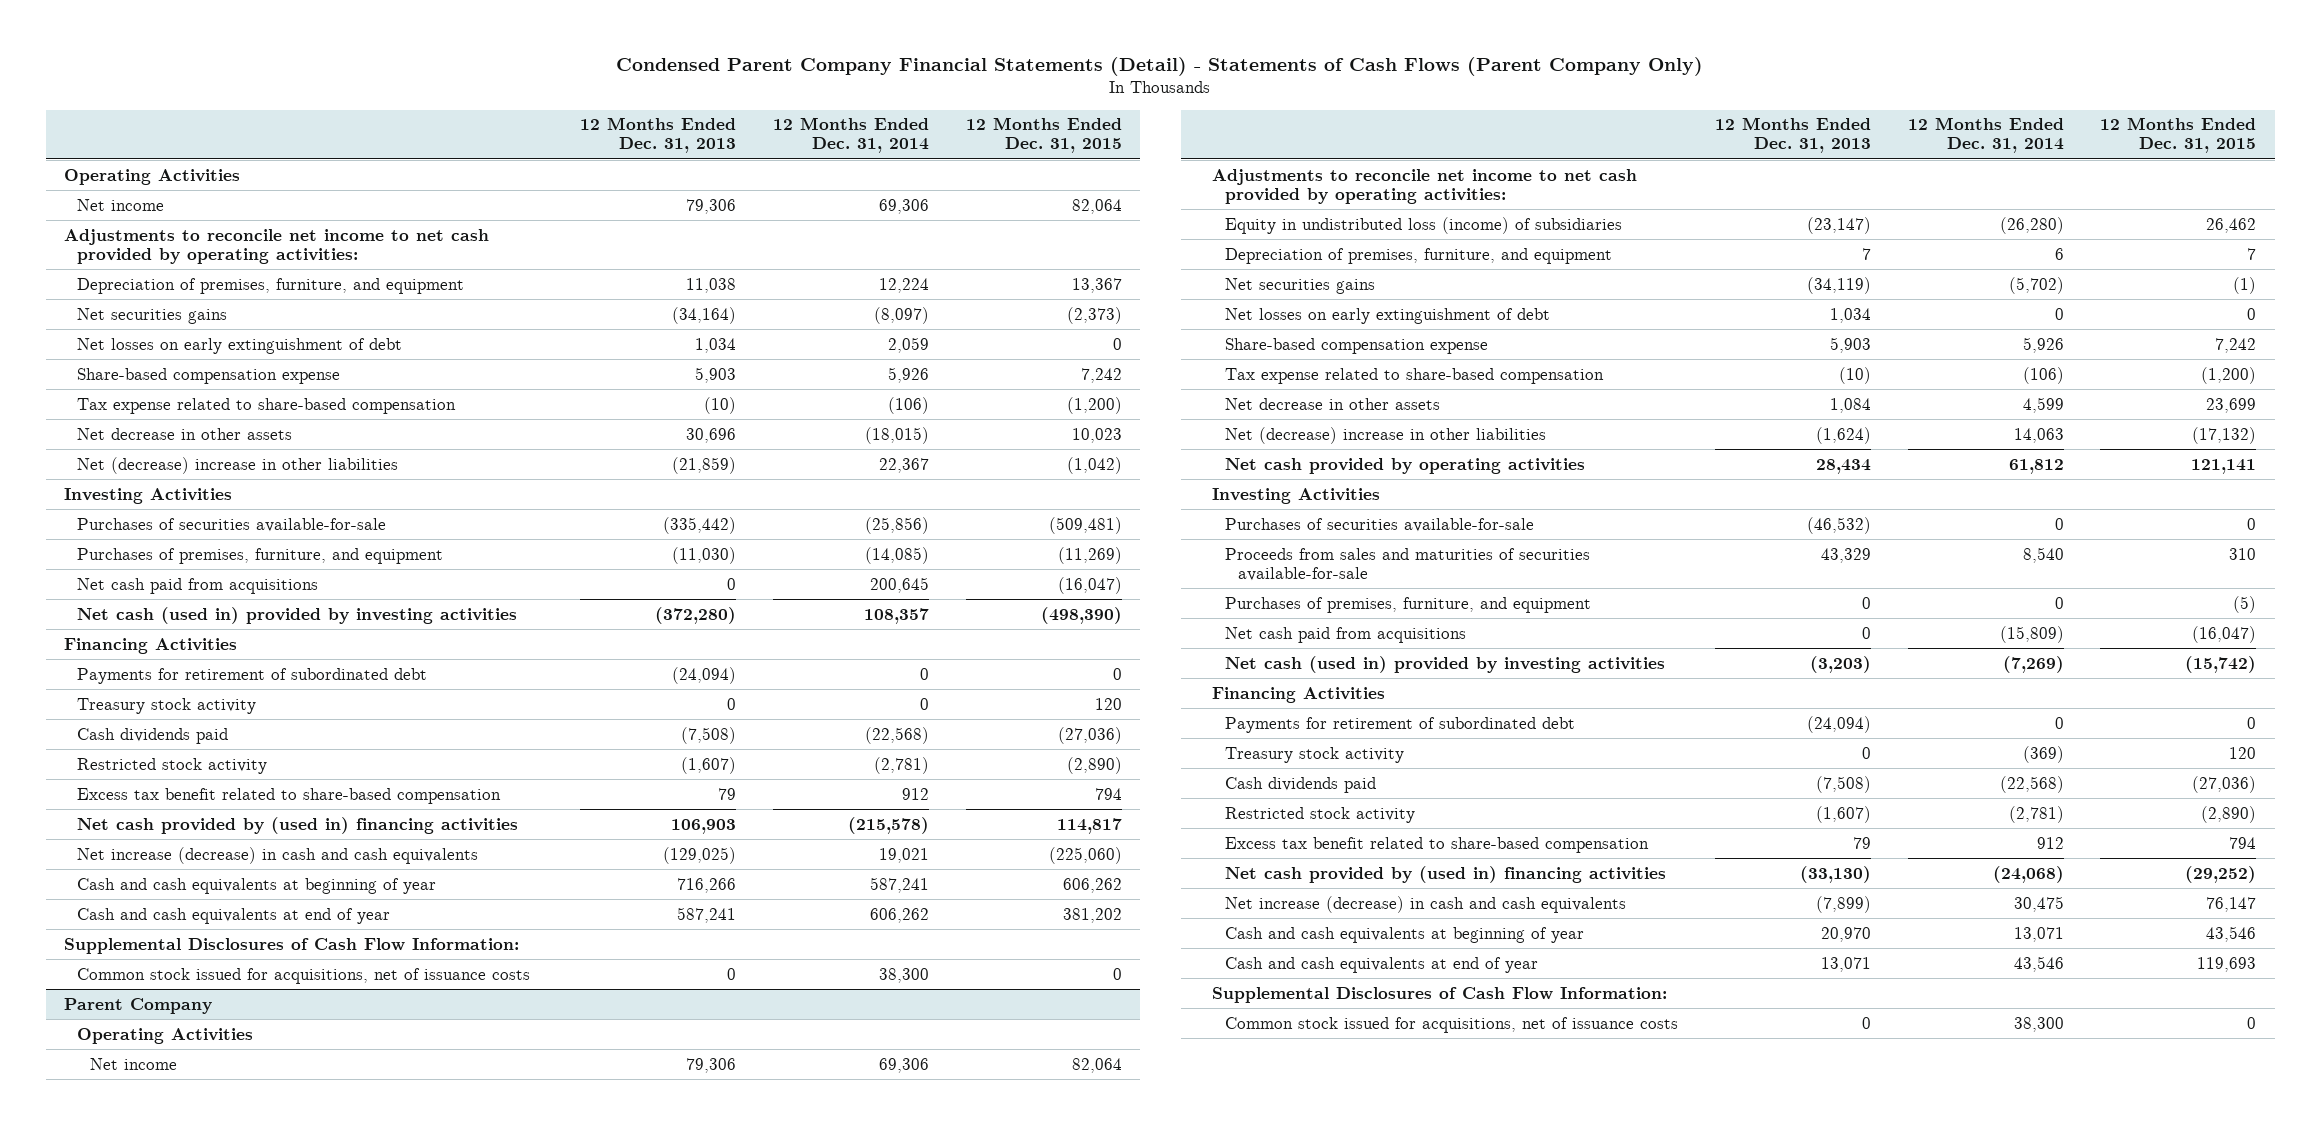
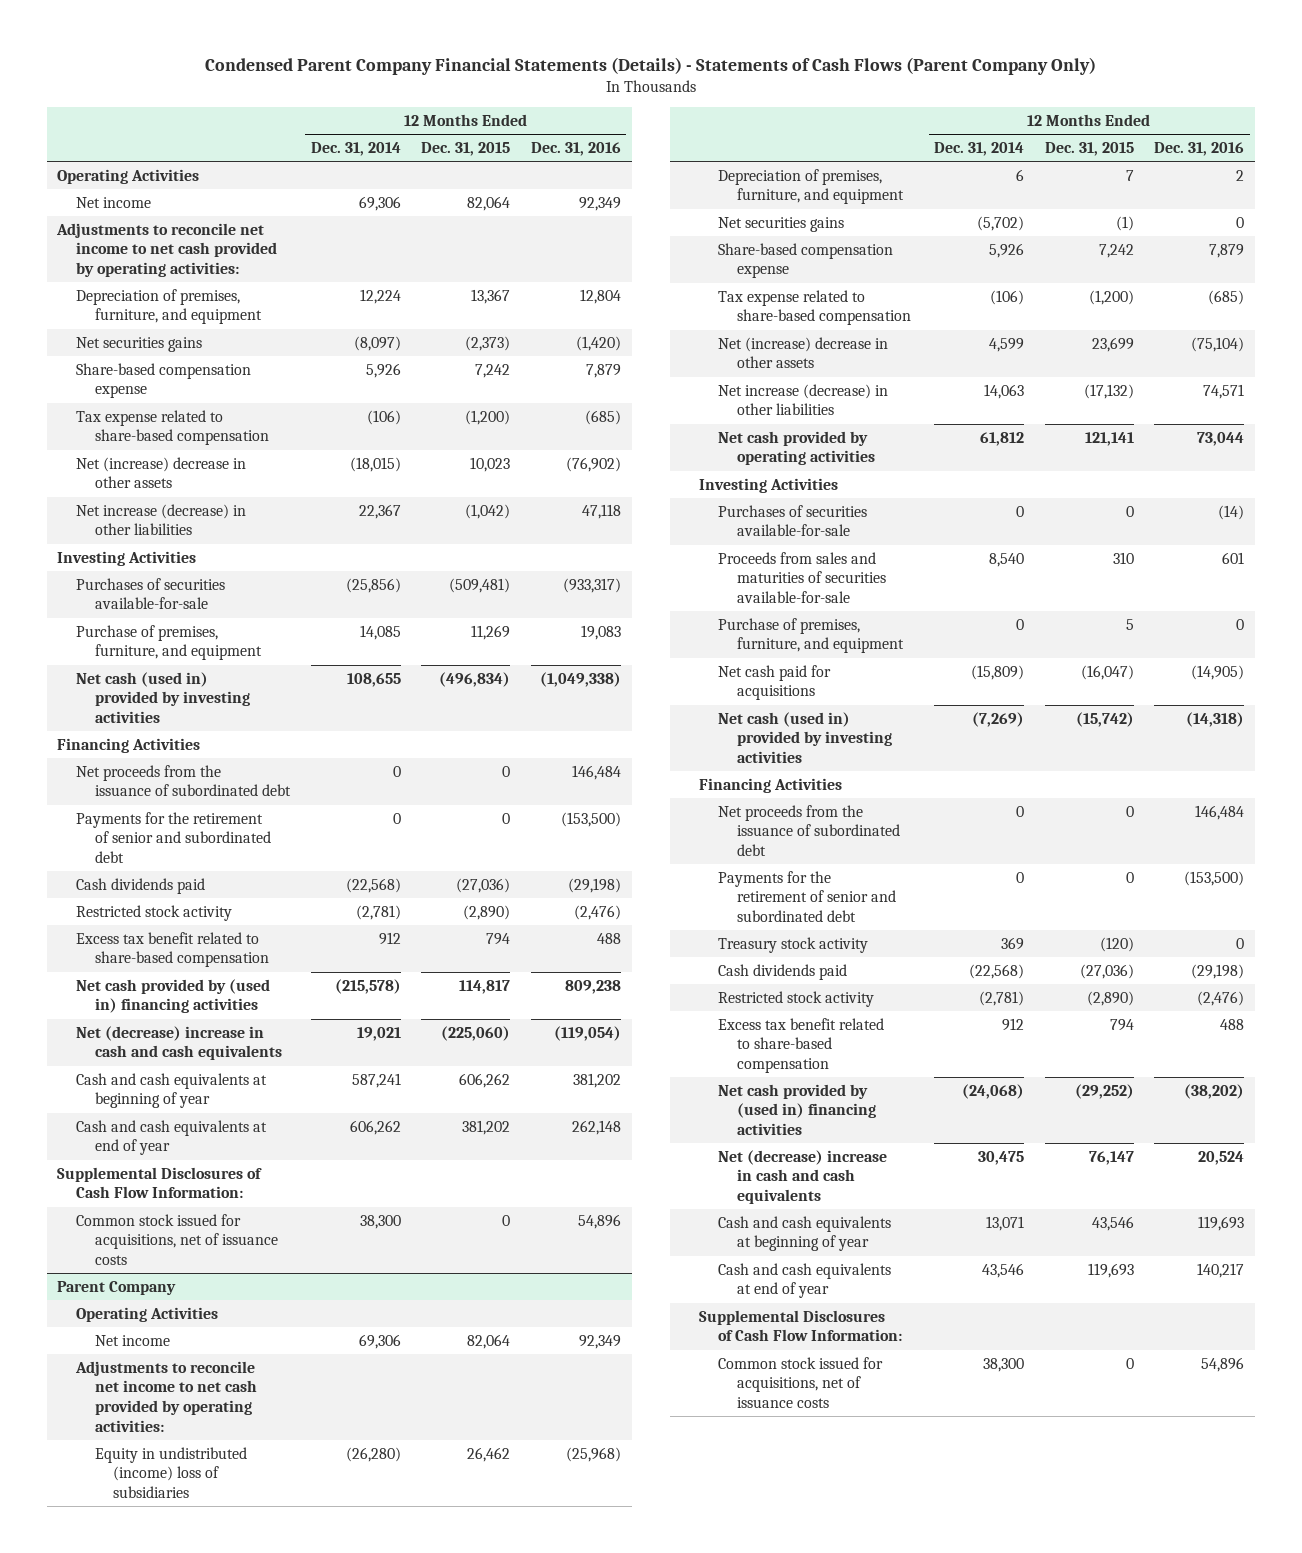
- Condensed Parent Company Financial Statements (Detail) - Statements of Cash Flows (Parent Company Only)
+ Condensed Parent Company Financial Statements (Details) - Statements of Cash Flows (Parent Company Only)
- | 12 Months Ended Dec. 31, 2013 | 12 Months Ended Dec. 31, 2014 | 12 Months Ended Dec. 31, 2015
+ | 12 Months Ended Dec. 31, 2014 | 12 Months Ended Dec. 31, 2015 | 12 Months Ended Dec. 31, 2016
- Net losses on early extinguishment of debt | 1,034 | 2,059 | 0
- Net decrease in other assets | 30,696 | (18,015) | 10,023
- Net (decrease) increase in other liabilities | (21,859) | 22,367 | (1,042)
+ Net (increase) decrease in other assets | (18,015) | 10,023 | (76,902)
+ Net increase (decrease) in other liabilities | 22,367 | (1,042) | 47,118
- Purchases of premises, furniture, and equipment | (11,030) | (14,085) | (11,269)
- Net cash paid from acquisitions | 0 | 200,645 | (16,047)
- Net cash (used in) provided by investing activities | (372,280) | 108,357 | (498,390)
+ Purchase of premises, furniture, and equipment | 14,085 | 11,269 | 19,083
+ Net cash (used in) provided by investing activities | 108,655 | (496,834) | (1,049,338)
- Payments for retirement of subordinated debt | (24,094) | 0 | 0
- Treasury stock activity | 0 | 0 | 120
+ Net proceeds from the issuance of subordinated debt | 0 | 0 | 146,484
+ Payments for the retirement of senior and subordinated debt | 0 | 0 | (153,500)
- Net increase (decrease) in cash and cash equivalents | (129,025) | 19,021 | (225,060)
+ Net (decrease) increase in cash and cash equivalents | 19,021 | (225,060) | (119,054)
@ Parent Company
- Equity in undistributed loss (income) of subsidiaries | (23,147) | (26,280) | 26,462
+ Equity in undistributed (income) loss of subsidiaries | (26,280) | 26,462 | (25,968)
- Net losses on early extinguishment of debt | 1,034 | 0 | 0
- Net decrease in other assets | 1,084 | 4,599 | 23,699
- Net (decrease) increase in other liabilities | (1,624) | 14,063 | (17,132)
+ Net (increase) decrease in other assets | 4,599 | 23,699 | (75,104)
+ Net increase (decrease) in other liabilities | 14,063 | (17,132) | 74,571
- Purchases of premises, furniture, and equipment | 0 | 0 | (5)
- Net cash paid from acquisitions | 0 | (15,809) | (16,047)
+ Purchase of premises, furniture, and equipment | 0 | 5 | 0
+ Net cash paid for acquisitions | (15,809) | (16,047) | (14,905)
- Payments for retirement of subordinated debt | (24,094) | 0 | 0
- Treasury stock activity | 0 | (369) | 120
+ Net proceeds from the issuance of subordinated debt | 0 | 0 | 146,484
+ Payments for the retirement of senior and subordinated debt | 0 | 0 | (153,500)
+ Treasury stock activity | 369 | (120) | 0
- Net increase (decrease) in cash and cash equivalents | (7,899) | 30,475 | 76,147
+ Net (decrease) increase in cash and cash equivalents | 30,475 | 76,147 | 20,524

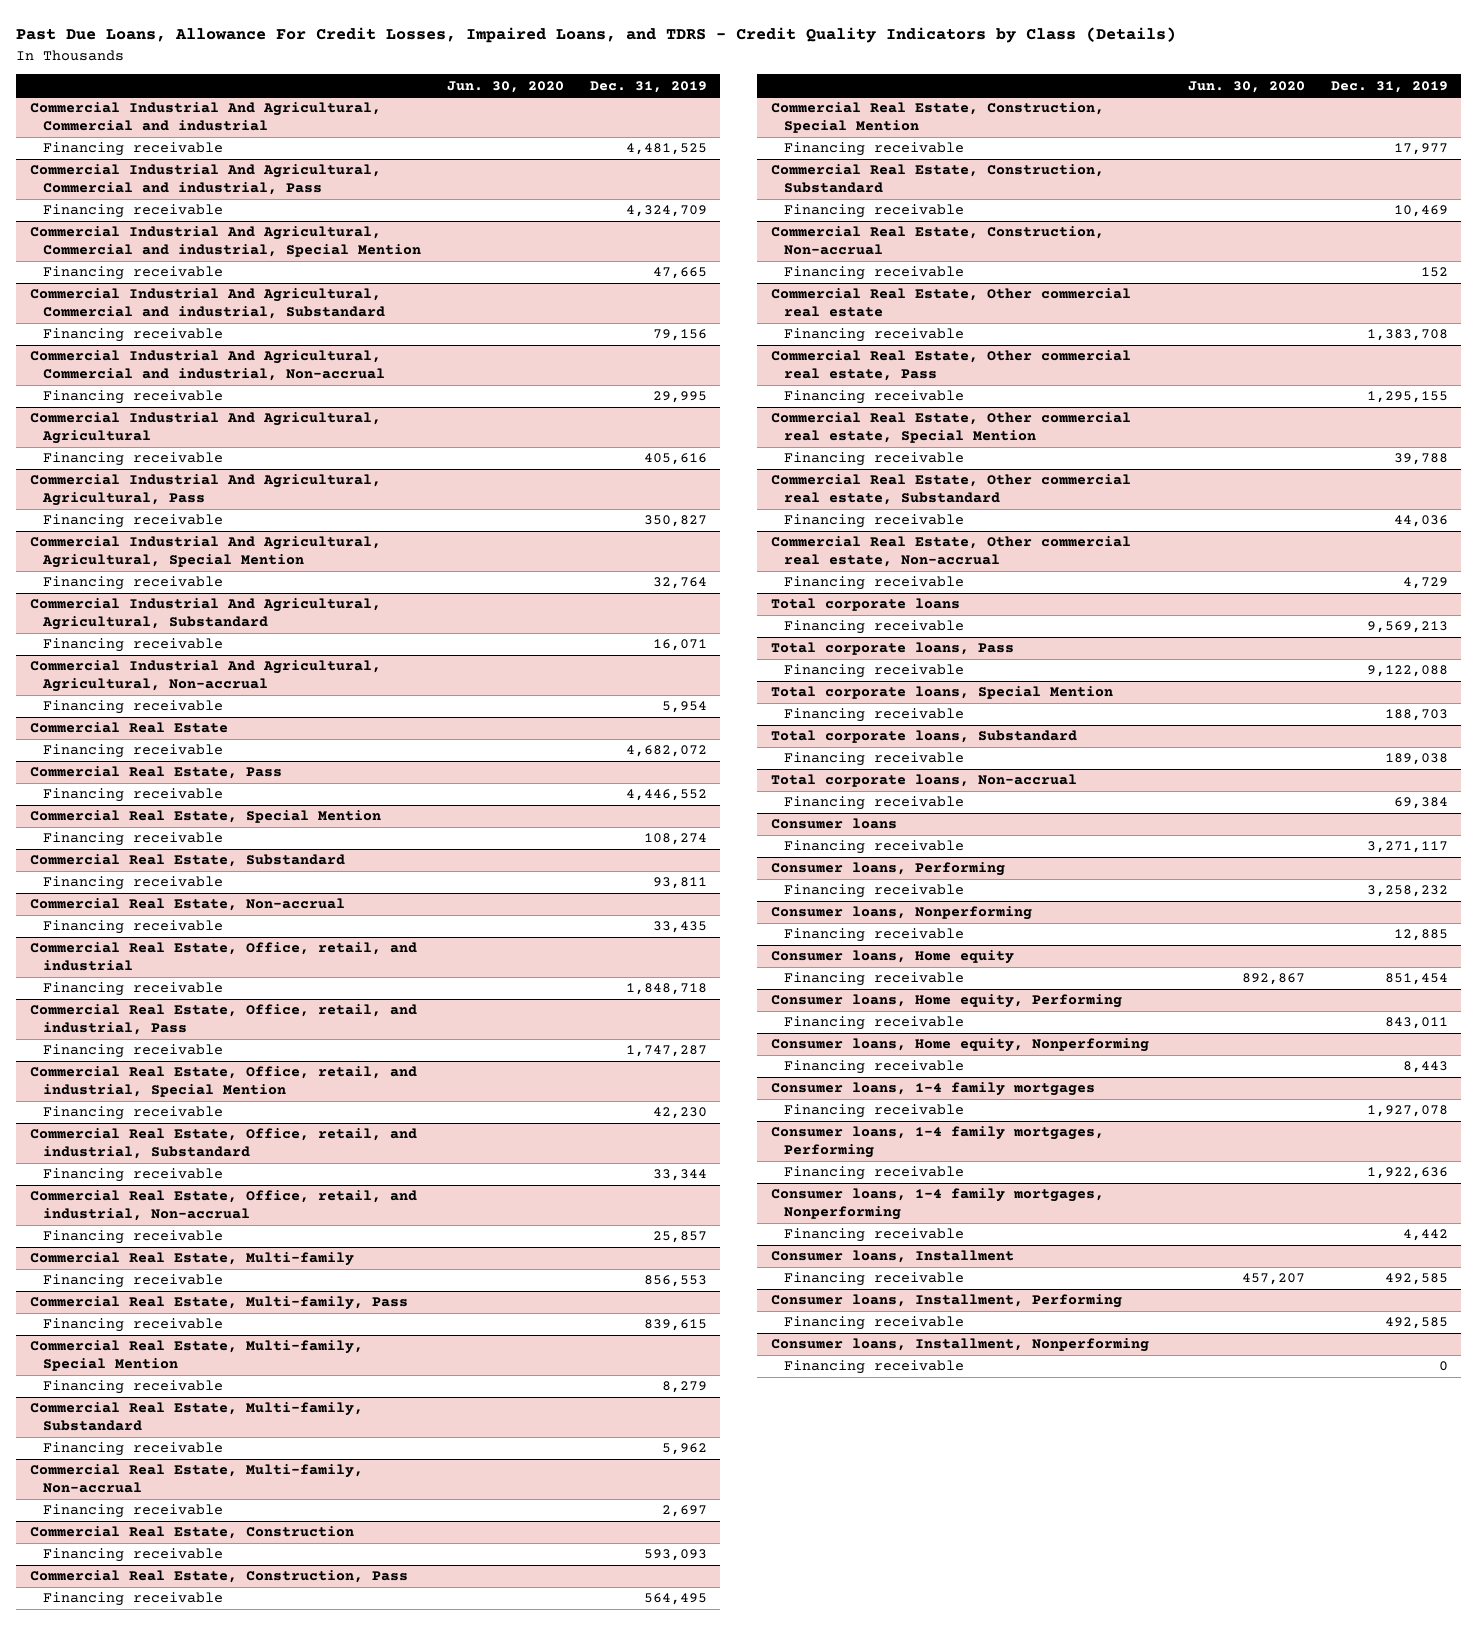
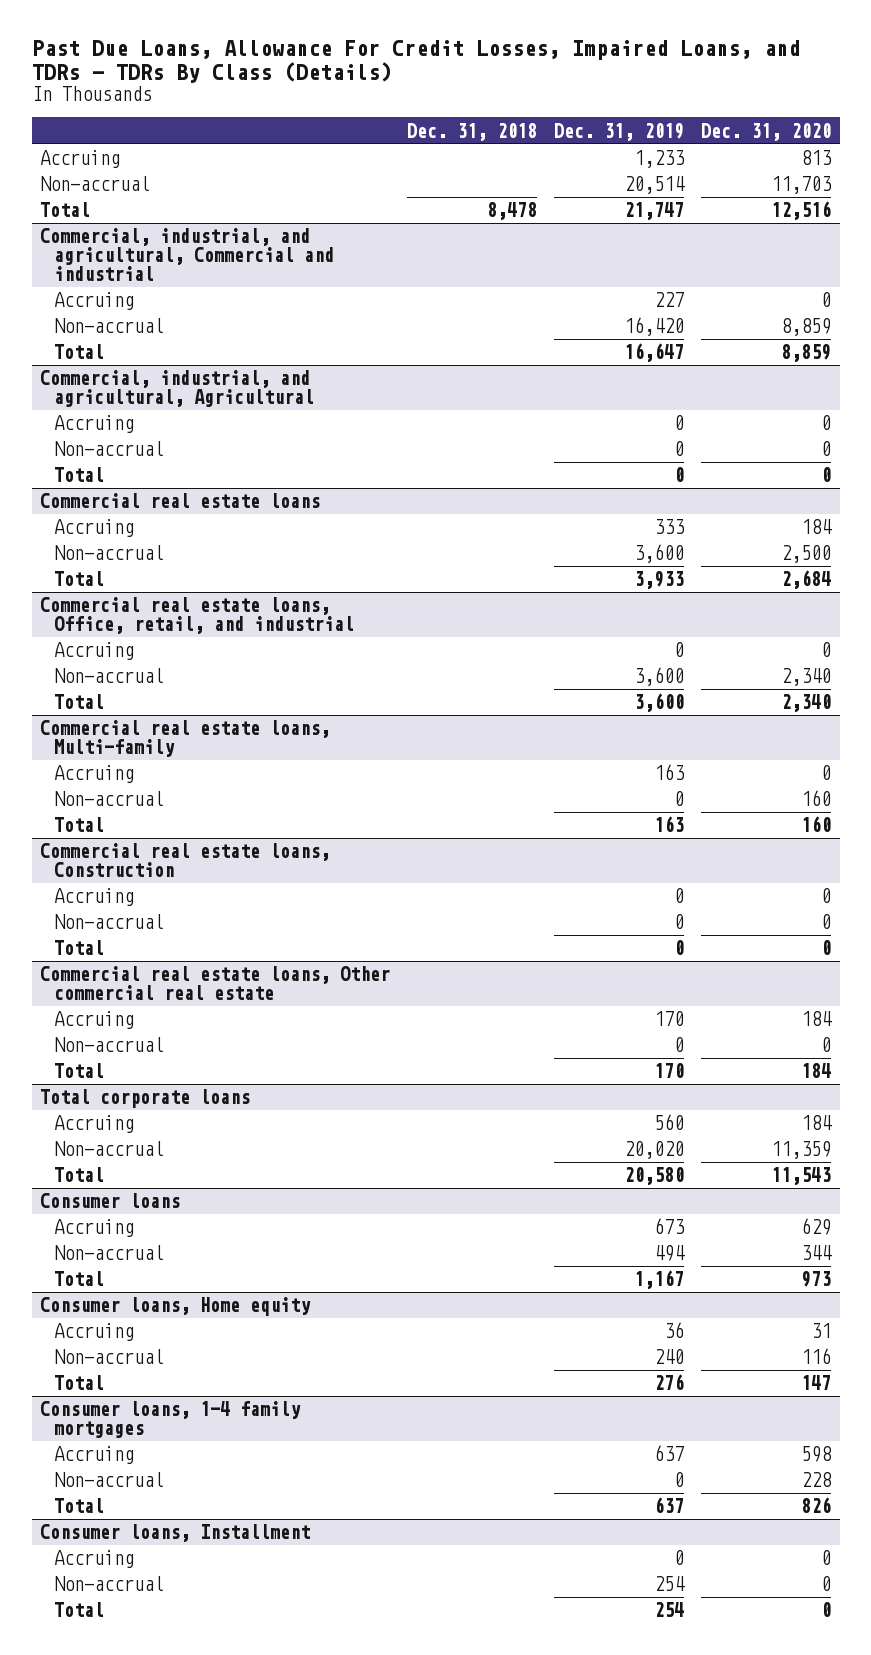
- Past Due Loans, Allowance For Credit Losses, Impaired Loans, and TDRS - Credit Quality Indicators by Class (Details)
+ Past Due Loans, Allowance For Credit Losses, Impaired Loans, and TDRs - TDRs By Class (Details)
- | Jun. 30, 2020 | Dec. 31, 2019
+ | Dec. 31, 2018 | Dec. 31, 2019 | Dec. 31, 2020
- Commercial Industrial And Agricultural, Commercial and industrial
- Financing receivable | | 4,481,525
- Commercial Industrial And Agricultural, Commercial and industrial, Pass
- Financing receivable | | 4,324,709
- Commercial Industrial And Agricultural, Commercial and industrial, Special Mention
- Financing receivable | | 47,665
- Commercial Industrial And Agricultural, Commercial and industrial, Substandard
- Financing receivable | | 79,156
- Commercial Industrial And Agricultural, Commercial and industrial, Non-accrual
- Financing receivable | | 29,995
- Commercial Industrial And Agricultural, Agricultural
- Financing receivable | | 405,616
- Commercial Industrial And Agricultural, Agricultural, Pass
- Financing receivable | | 350,827
- Commercial Industrial And Agricultural, Agricultural, Special Mention
- Financing receivable | | 32,764
- Commercial Industrial And Agricultural, Agricultural, Substandard
- Financing receivable | | 16,071
- Commercial Industrial And Agricultural, Agricultural, Non-accrual
- Financing receivable | | 5,954
- Commercial Real Estate
- Financing receivable | | 4,682,072
- Commercial Real Estate, Pass
- Financing receivable | | 4,446,552
- Commercial Real Estate, Special Mention
- Financing receivable | | 108,274
- Commercial Real Estate, Substandard
- Financing receivable | | 93,811
- Commercial Real Estate, Non-accrual
- Financing receivable | | 33,435
- Commercial Real Estate, Office, retail, and industrial
- Financing receivable | | 1,848,718
- Commercial Real Estate, Office, retail, and industrial, Pass
- Financing receivable | | 1,747,287
- Commercial Real Estate, Office, retail, and industrial, Special Mention
- Financing receivable | | 42,230
- Commercial Real Estate, Office, retail, and industrial, Substandard
- Financing receivable | | 33,344
- Commercial Real Estate, Office, retail, and industrial, Non-accrual
- Financing receivable | | 25,857
- Commercial Real Estate, Multi-family
- Financing receivable | | 856,553
- Commercial Real Estate, Multi-family, Pass
- Financing receivable | | 839,615
- Commercial Real Estate, Multi-family, Special Mention
- Financing receivable | | 8,279
- Commercial Real Estate, Multi-family, Substandard
- Financing receivable | | 5,962
- Commercial Real Estate, Multi-family, Non-accrual
- Financing receivable | | 2,697
- Commercial Real Estate, Construction
- Financing receivable | | 593,093
- Commercial Real Estate, Construction, Pass
- Financing receivable | | 564,495
- Commercial Real Estate, Construction, Special Mention
- Financing receivable | | 17,977
- Commercial Real Estate, Construction, Substandard
- Financing receivable | | 10,469
- Commercial Real Estate, Construction, Non-accrual
- Financing receivable | | 152
- Commercial Real Estate, Other commercial real estate
- Financing receivable | | 1,383,708
- Commercial Real Estate, Other commercial real estate, Pass
- Financing receivable | | 1,295,155
- Commercial Real Estate, Other commercial real estate, Special Mention
- Financing receivable | | 39,788
- Commercial Real Estate, Other commercial real estate, Substandard
- Financing receivable | | 44,036
- Commercial Real Estate, Other commercial real estate, Non-accrual
- Financing receivable | | 4,729
+ Accruing | | 1,233 | 813
+ Non-accrual | | 20,514 | 11,703
+ Total | 8,478 | 21,747 | 12,516
+ Commercial, industrial, and agricultural, Commercial and industrial
+ Accruing | | 227 | 0
+ Non-accrual | | 16,420 | 8,859
+ Total | | 16,647 | 8,859
+ Commercial, industrial, and agricultural, Agricultural
+ Accruing | | 0 | 0
+ Non-accrual | | 0 | 0
+ Total | | 0 | 0
+ Commercial real estate loans
+ Accruing | | 333 | 184
+ Non-accrual | | 3,600 | 2,500
+ Total | | 3,933 | 2,684
+ Commercial real estate loans, Office, retail, and industrial
+ Accruing | | 0 | 0
+ Non-accrual | | 3,600 | 2,340
+ Total | | 3,600 | 2,340
+ Commercial real estate loans, Multi-family
+ Accruing | | 163 | 0
+ Non-accrual | | 0 | 160
+ Total | | 163 | 160
+ Commercial real estate loans, Construction
+ Accruing | | 0 | 0
+ Non-accrual | | 0 | 0
+ Total | | 0 | 0
+ Commercial real estate loans, Other commercial real estate
+ Accruing | | 170 | 184
+ Non-accrual | | 0 | 0
+ Total | | 170 | 184
@ Total corporate loans
- Financing receivable | | 9,569,213
- Total corporate loans, Pass
- Financing receivable | | 9,122,088
- Total corporate loans, Special Mention
- Financing receivable | | 188,703
- Total corporate loans, Substandard
- Financing receivable | | 189,038
- Total corporate loans, Non-accrual
- Financing receivable | | 69,384
@ Total corporate loans
+ Accruing | | 560 | 184
+ Non-accrual | | 20,020 | 11,359
+ Total | | 20,580 | 11,543
@ Consumer loans
- Financing receivable | | 3,271,117
- Consumer loans, Performing
- Financing receivable | | 3,258,232
- Consumer loans, Nonperforming
- Financing receivable | | 12,885
@ Consumer loans
+ Accruing | | 673 | 629
+ Non-accrual | | 494 | 344
+ Total | | 1,167 | 973
@ Consumer loans, Home equity
- Financing receivable | 892,867 | 851,454
- Consumer loans, Home equity, Performing
- Financing receivable | | 843,011
- Consumer loans, Home equity, Nonperforming
- Financing receivable | | 8,443
@ Consumer loans, Home equity
+ Accruing | | 36 | 31
+ Non-accrual | | 240 | 116
+ Total | | 276 | 147
@ Consumer loans, 1-4 family mortgages
- Financing receivable | | 1,927,078
- Consumer loans, 1-4 family mortgages, Performing
- Financing receivable | | 1,922,636
- Consumer loans, 1-4 family mortgages, Nonperforming
- Financing receivable | | 4,442
@ Consumer loans, 1-4 family mortgages
+ Accruing | | 637 | 598
+ Non-accrual | | 0 | 228
+ Total | | 637 | 826
@ Consumer loans, Installment
- Financing receivable | 457,207 | 492,585
- Consumer loans, Installment, Performing
- Financing receivable | | 492,585
- Consumer loans, Installment, Nonperforming
- Financing receivable | | 0
@ Consumer loans, Installment
+ Accruing | | 0 | 0
+ Non-accrual | | 254 | 0
+ Total | | 254 | 0

